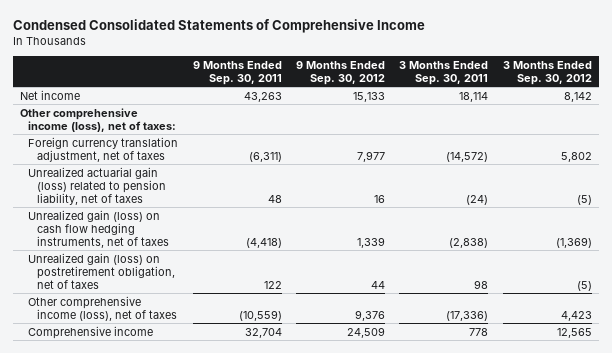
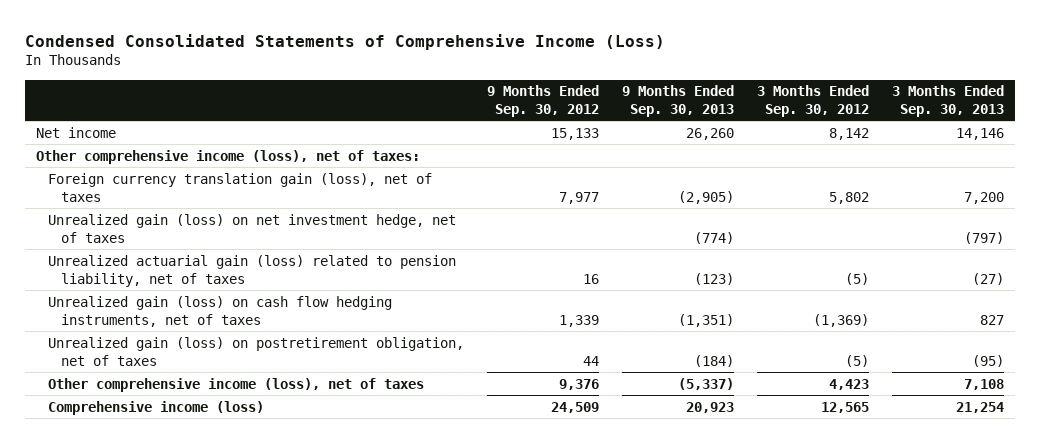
- Condensed Consolidated Statements of Comprehensive Income
+ Condensed Consolidated Statements of Comprehensive Income (Loss)
- | 9 Months Ended Sep. 30, 2011 | 9 Months Ended Sep. 30, 2012 | 3 Months Ended Sep. 30, 2011 | 3 Months Ended Sep. 30, 2012
+ | 9 Months Ended Sep. 30, 2012 | 9 Months Ended Sep. 30, 2013 | 3 Months Ended Sep. 30, 2012 | 3 Months Ended Sep. 30, 2013
- Foreign currency translation adjustment, net of taxes | (6,311) | 7,977 | (14,572) | 5,802
+ Foreign currency translation gain (loss), net of taxes | 7,977 | (2,905) | 5,802 | 7,200
+ Unrealized gain (loss) on net investment hedge, net of taxes | | (774) | | (797)
- Comprehensive income | 32,704 | 24,509 | 778 | 12,565
+ Comprehensive income (loss) | 24,509 | 20,923 | 12,565 | 21,254

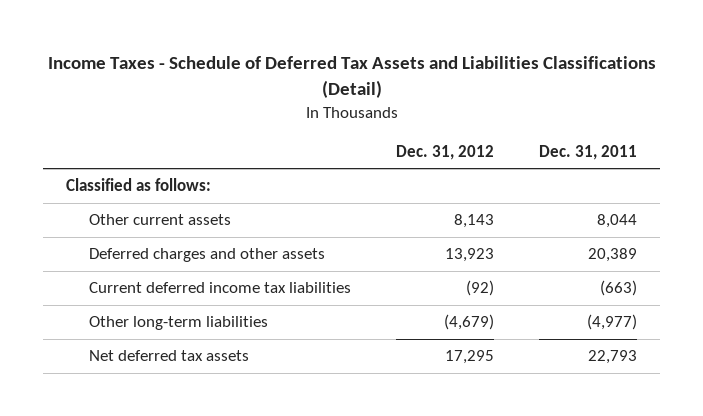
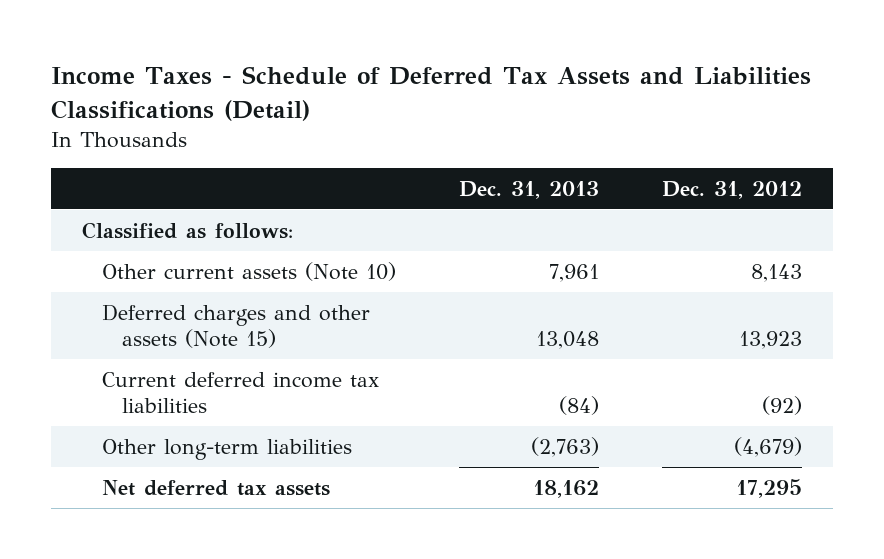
- | Dec. 31, 2012 | Dec. 31, 2011
+ | Dec. 31, 2013 | Dec. 31, 2012
- Other current assets | 8,143 | 8,044
- Deferred charges and other assets | 13,923 | 20,389
+ Other current assets (Note 10) | 7,961 | 8,143
+ Deferred charges and other assets (Note 15) | 13,048 | 13,923

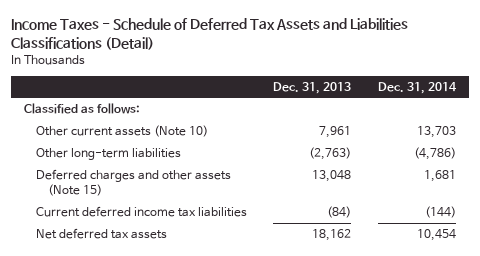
- | Dec. 31, 2013 | Dec. 31, 2012
+ | Dec. 31, 2013 | Dec. 31, 2014
moved up: Other long-term liabilities | (2,763) | (4,786)

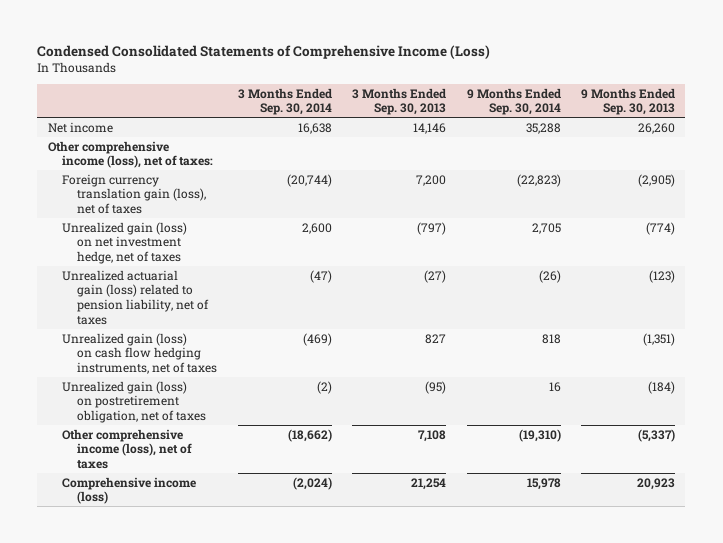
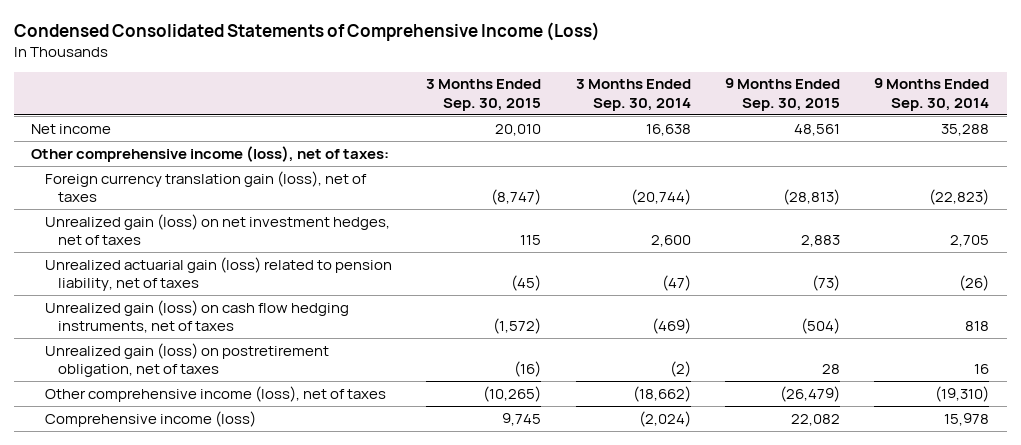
- | 3 Months Ended Sep. 30, 2014 | 3 Months Ended Sep. 30, 2013 | 9 Months Ended Sep. 30, 2014 | 9 Months Ended Sep. 30, 2013
+ | 3 Months Ended Sep. 30, 2015 | 3 Months Ended Sep. 30, 2014 | 9 Months Ended Sep. 30, 2015 | 9 Months Ended Sep. 30, 2014
- Unrealized gain (loss) on net investment hedge, net of taxes | 2,600 | (797) | 2,705 | (774)
+ Unrealized gain (loss) on net investment hedges, net of taxes | 115 | 2,600 | 2,883 | 2,705

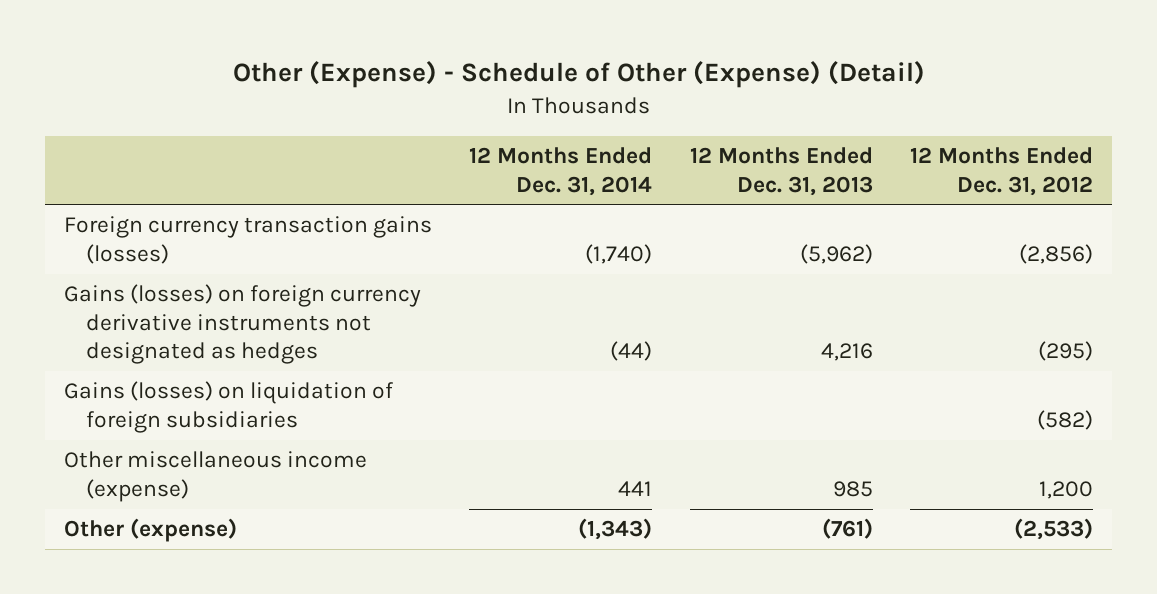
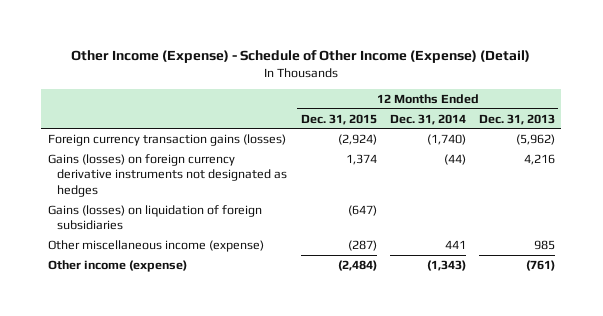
- Other (Expense) - Schedule of Other (Expense) (Detail)
+ Other Income (Expense) - Schedule of Other Income (Expense) (Detail)
- | 12 Months Ended Dec. 31, 2014 | 12 Months Ended Dec. 31, 2013 | 12 Months Ended Dec. 31, 2012
+ | 12 Months Ended Dec. 31, 2015 | 12 Months Ended Dec. 31, 2014 | 12 Months Ended Dec. 31, 2013
- Other (expense) | (1,343) | (761) | (2,533)
+ Other income (expense) | (2,484) | (1,343) | (761)

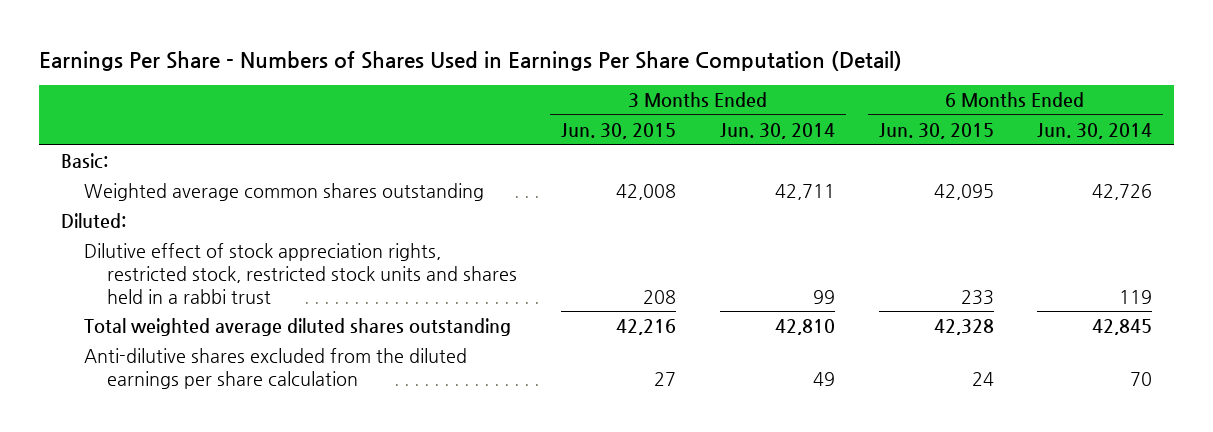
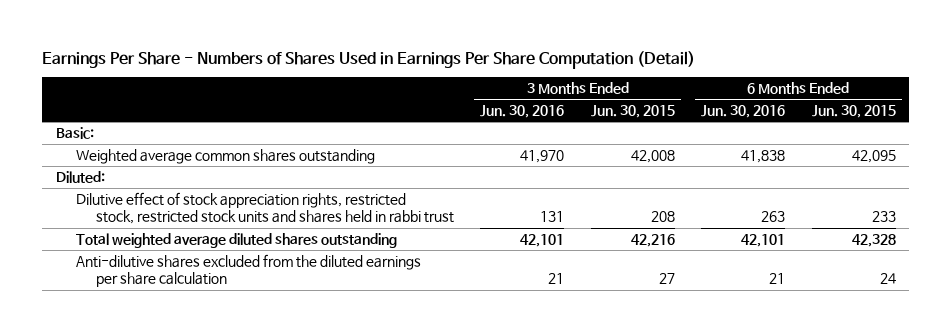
- | 3 Months Ended Jun. 30, 2015 | 3 Months Ended Jun. 30, 2014 | 6 Months Ended Jun. 30, 2015 | 6 Months Ended Jun. 30, 2014
+ | 3 Months Ended Jun. 30, 2016 | 3 Months Ended Jun. 30, 2015 | 6 Months Ended Jun. 30, 2016 | 6 Months Ended Jun. 30, 2015
- Dilutive effect of stock appreciation rights, restricted stock, restricted stock units and shares held in a rabbi trust | 208 | 99 | 233 | 119
+ Dilutive effect of stock appreciation rights, restricted stock, restricted stock units and shares held in rabbi trust | 131 | 208 | 263 | 233

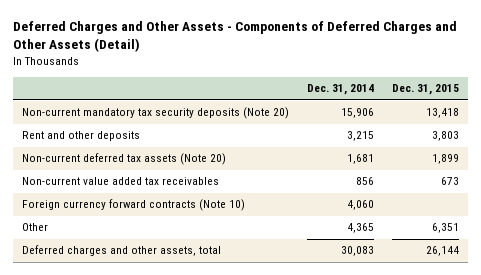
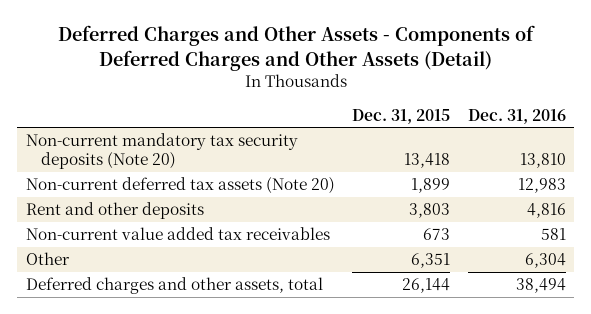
- | Dec. 31, 2014 | Dec. 31, 2015
+ | Dec. 31, 2015 | Dec. 31, 2016
moved down: Rent and other deposits | 3,803 | 4,816
- Foreign currency forward contracts (Note 10) | 4,060 |

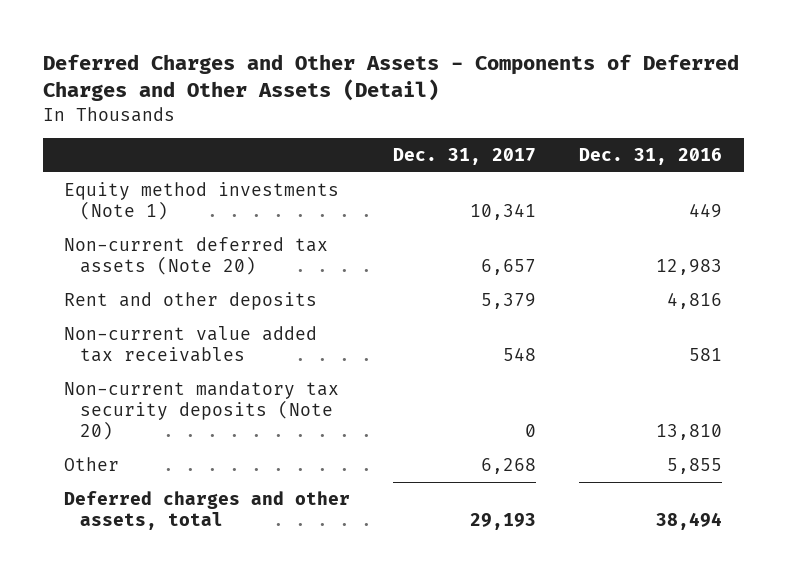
- | Dec. 31, 2015 | Dec. 31, 2016
+ | Dec. 31, 2017 | Dec. 31, 2016
+ Equity method investments (Note 1) | 10,341 | 449
- Other | 6,351 | 6,304
moved down: Non-current mandatory tax security deposits (Note 20) | 0 | 13,810
+ Other | 6,268 | 5,855

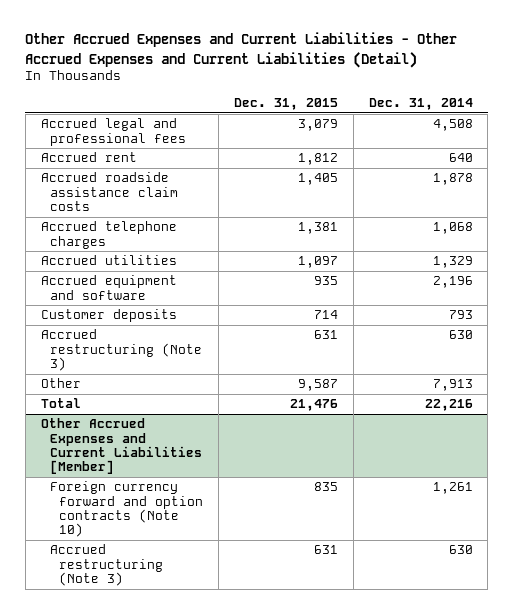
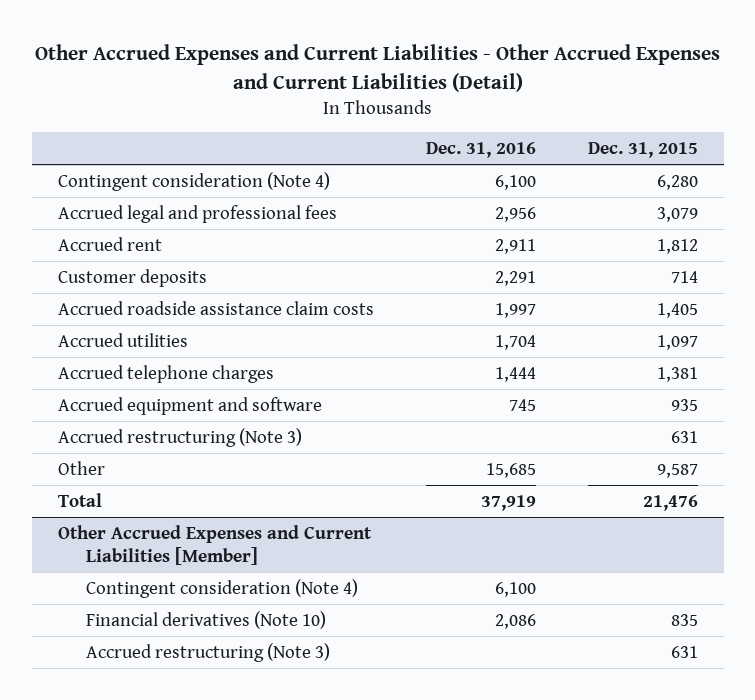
- | Dec. 31, 2015 | Dec. 31, 2014
+ | Dec. 31, 2016 | Dec. 31, 2015
+ Contingent consideration (Note 4) | 6,100 | 6,280
moved up: Customer deposits | 2,291 | 714
moved down: Accrued telephone charges | 1,444 | 1,381
@ Other Accrued Expenses and Current Liabilities [Member]
- Foreign currency forward and option contracts (Note 10) | 835 | 1,261
+ Contingent consideration (Note 4) | 6,100 |
+ Financial derivatives (Note 10) | 2,086 | 835

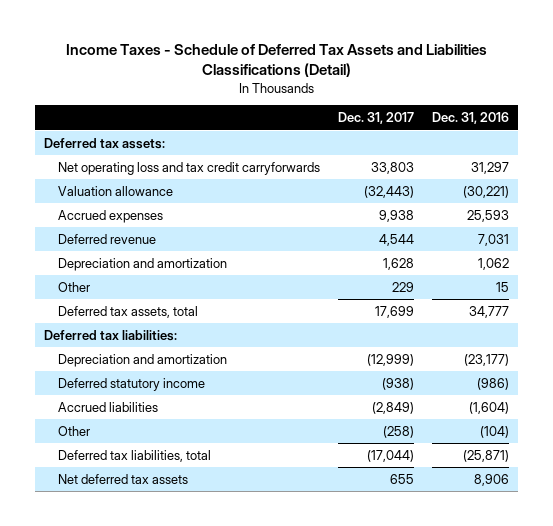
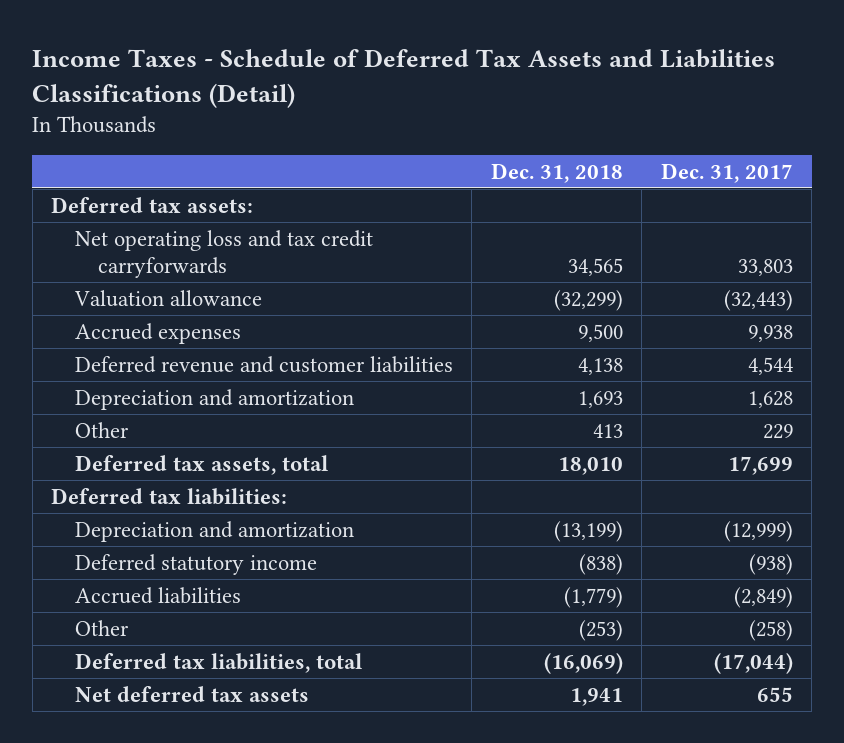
- | Dec. 31, 2017 | Dec. 31, 2016
+ | Dec. 31, 2018 | Dec. 31, 2017
- Deferred revenue | 4,544 | 7,031
+ Deferred revenue and customer liabilities | 4,138 | 4,544

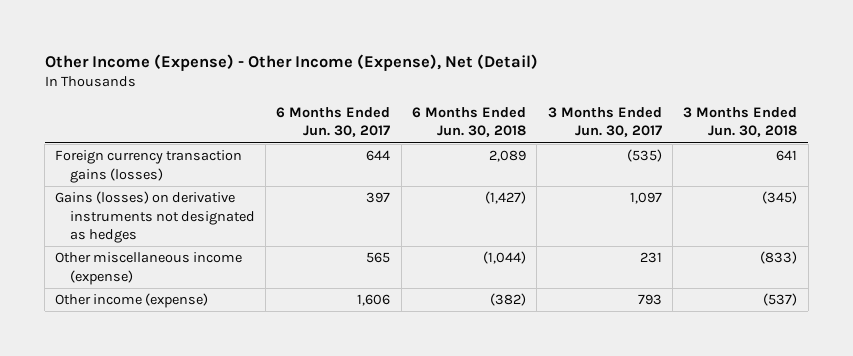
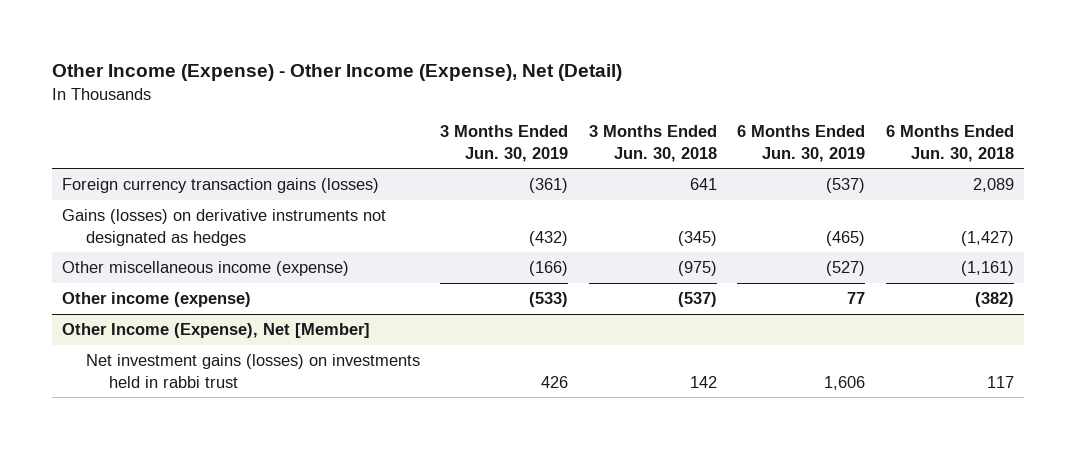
- | 6 Months Ended Jun. 30, 2017 | 6 Months Ended Jun. 30, 2018 | 3 Months Ended Jun. 30, 2017 | 3 Months Ended Jun. 30, 2018
+ | 3 Months Ended Jun. 30, 2019 | 3 Months Ended Jun. 30, 2018 | 6 Months Ended Jun. 30, 2019 | 6 Months Ended Jun. 30, 2018
- Other miscellaneous income (expense) | 565 | (1,044) | 231 | (833)
+ Other miscellaneous income (expense) | (166) | (975) | (527) | (1,161)
+ Other Income (Expense), Net [Member]
+ Net investment gains (losses) on investments held in rabbi trust | 426 | 142 | 1,606 | 117

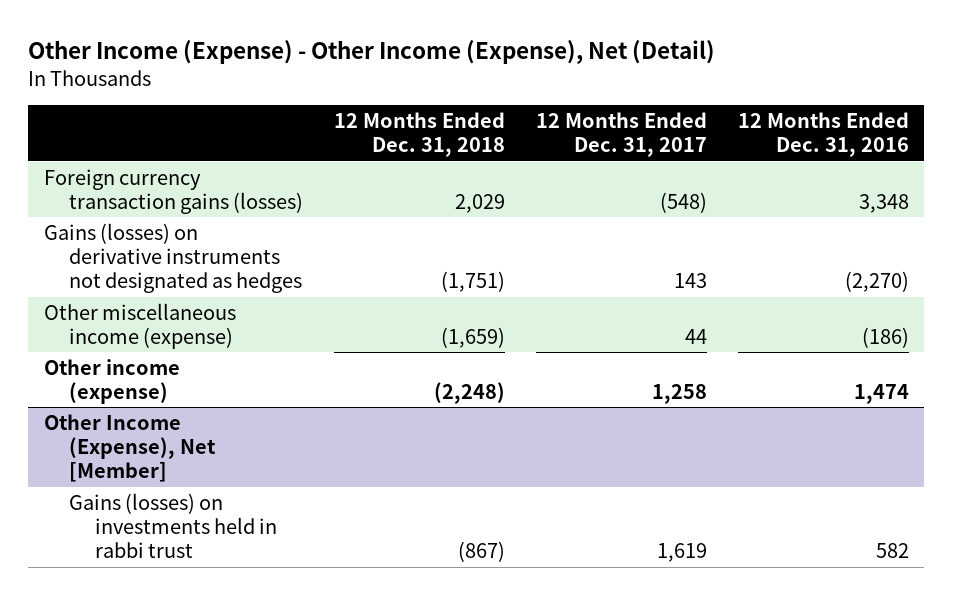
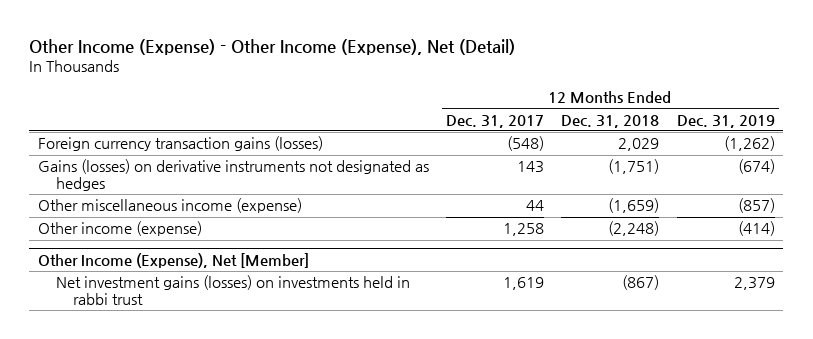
- | 12 Months Ended Dec. 31, 2018 | 12 Months Ended Dec. 31, 2017 | 12 Months Ended Dec. 31, 2016
+ | 12 Months Ended Dec. 31, 2017 | 12 Months Ended Dec. 31, 2018 | 12 Months Ended Dec. 31, 2019
@ Other Income (Expense), Net [Member]
- Gains (losses) on investments held in rabbi trust | (867) | 1,619 | 582
+ Net investment gains (losses) on investments held in rabbi trust | 1,619 | (867) | 2,379

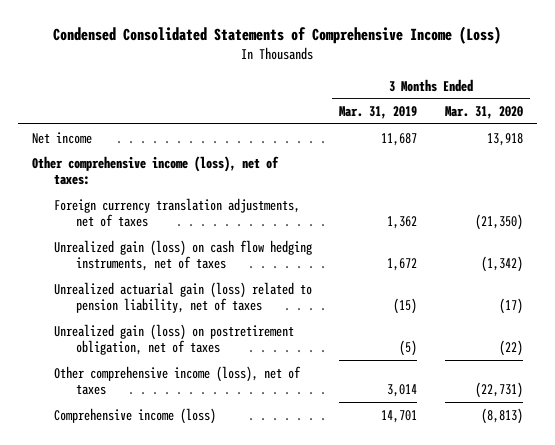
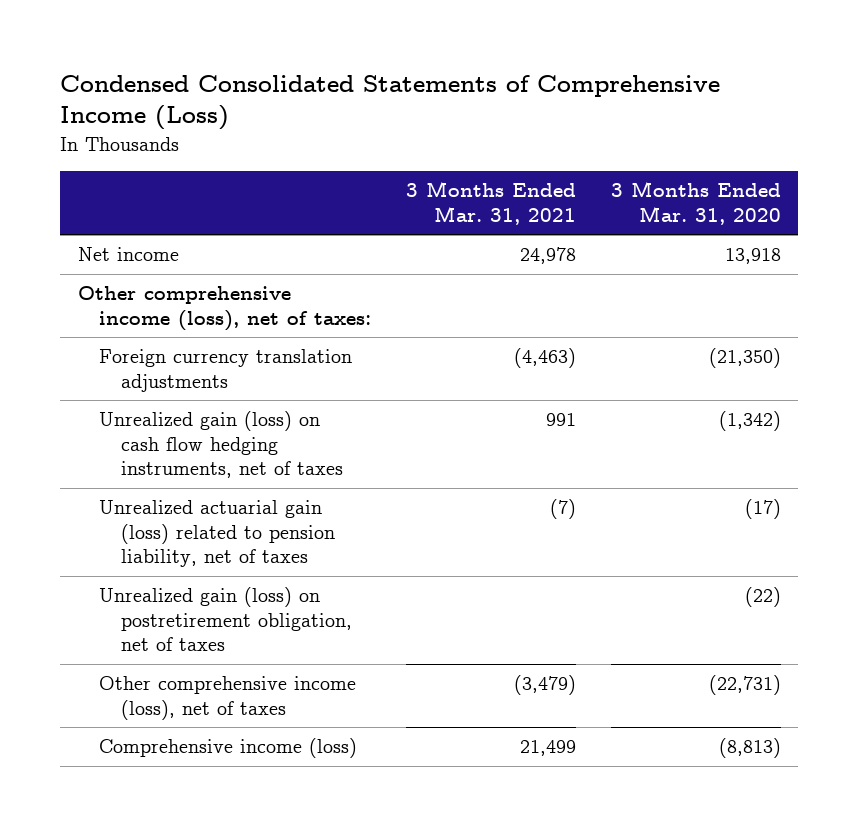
- | 3 Months Ended Mar. 31, 2019 | 3 Months Ended Mar. 31, 2020
+ | 3 Months Ended Mar. 31, 2021 | 3 Months Ended Mar. 31, 2020
- Foreign currency translation adjustments, net of taxes | 1,362 | (21,350)
+ Foreign currency translation adjustments | (4,463) | (21,350)

